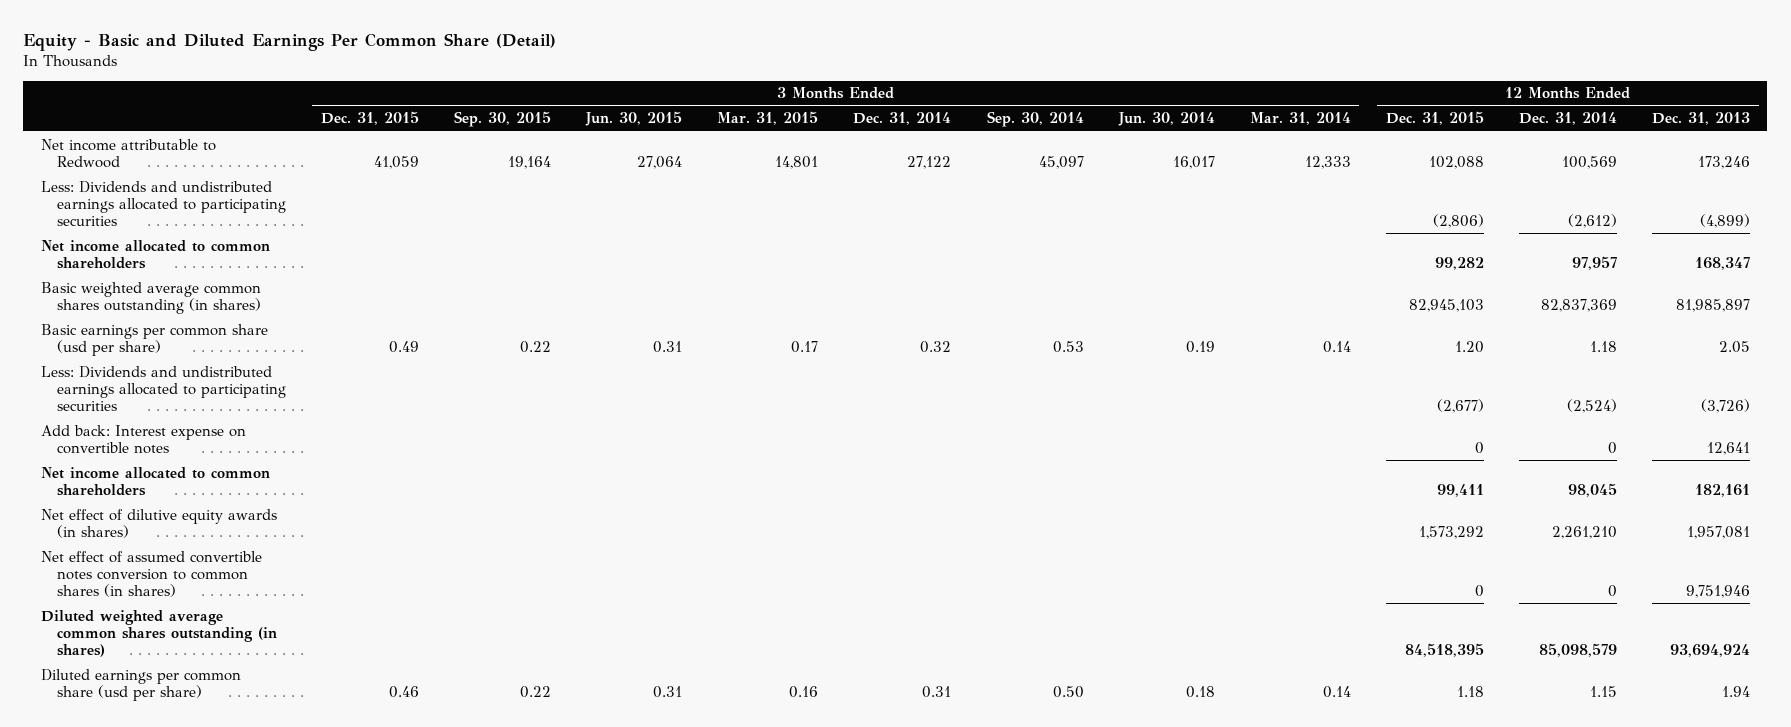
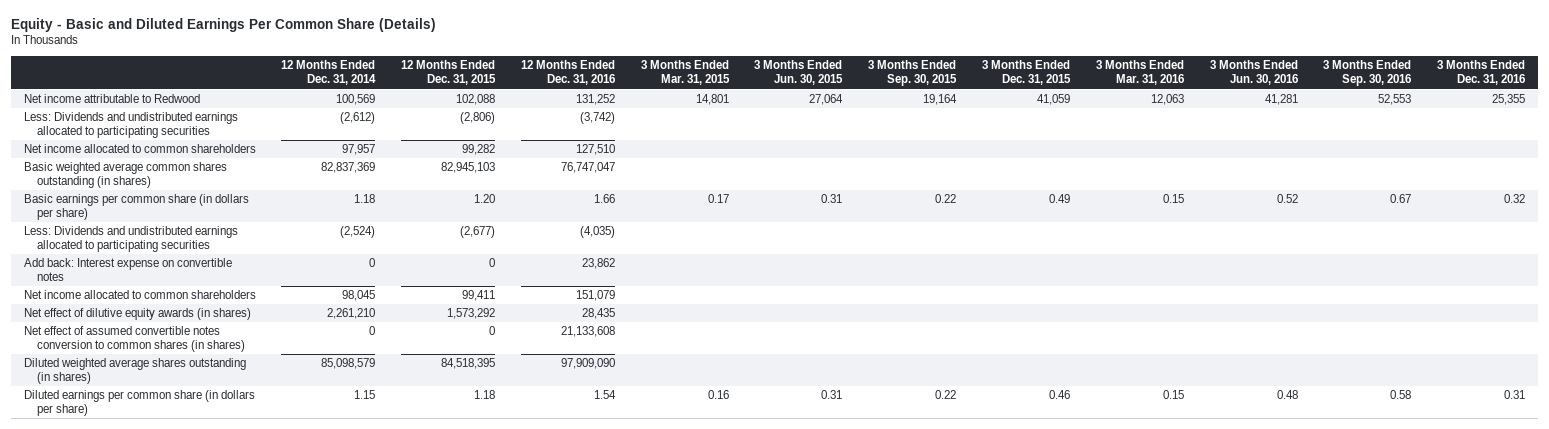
- Equity - Basic and Diluted Earnings Per Common Share (Detail)
+ Equity - Basic and Diluted Earnings Per Common Share (Details)
- | 3 Months Ended Dec. 31, 2015 | 3 Months Ended Sep. 30, 2015 | 3 Months Ended Jun. 30, 2015 | 3 Months Ended Mar. 31, 2015 | 3 Months Ended Dec. 31, 2014 | 3 Months Ended Sep. 30, 2014 | 3 Months Ended Jun. 30, 2014 | 3 Months Ended Mar. 31, 2014 | 12 Months Ended Dec. 31, 2015 | 12 Months Ended Dec. 31, 2014 | 12 Months Ended Dec. 31, 2013
+ | 12 Months Ended Dec. 31, 2014 | 12 Months Ended Dec. 31, 2015 | 12 Months Ended Dec. 31, 2016 | 3 Months Ended Mar. 31, 2015 | 3 Months Ended Jun. 30, 2015 | 3 Months Ended Sep. 30, 2015 | 3 Months Ended Dec. 31, 2015 | 3 Months Ended Mar. 31, 2016 | 3 Months Ended Jun. 30, 2016 | 3 Months Ended Sep. 30, 2016 | 3 Months Ended Dec. 31, 2016
- Basic earnings per common share (usd per share) | 0.49 | 0.22 | 0.31 | 0.17 | 0.32 | 0.53 | 0.19 | 0.14 | 1.20 | 1.18 | 2.05
+ Basic earnings per common share (in dollars per share) | 1.18 | 1.20 | 1.66 | 0.17 | 0.31 | 0.22 | 0.49 | 0.15 | 0.52 | 0.67 | 0.32
- Diluted weighted average common shares outstanding (in shares) | | | | | | | | | 84,518,395 | 85,098,579 | 93,694,924
- Diluted earnings per common share (usd per share) | 0.46 | 0.22 | 0.31 | 0.16 | 0.31 | 0.50 | 0.18 | 0.14 | 1.18 | 1.15 | 1.94
+ Diluted weighted average shares outstanding (in shares) | 85,098,579 | 84,518,395 | 97,909,090 | | | | | | | |
+ Diluted earnings per common share (in dollars per share) | 1.15 | 1.18 | 1.54 | 0.16 | 0.31 | 0.22 | 0.46 | 0.15 | 0.48 | 0.58 | 0.31

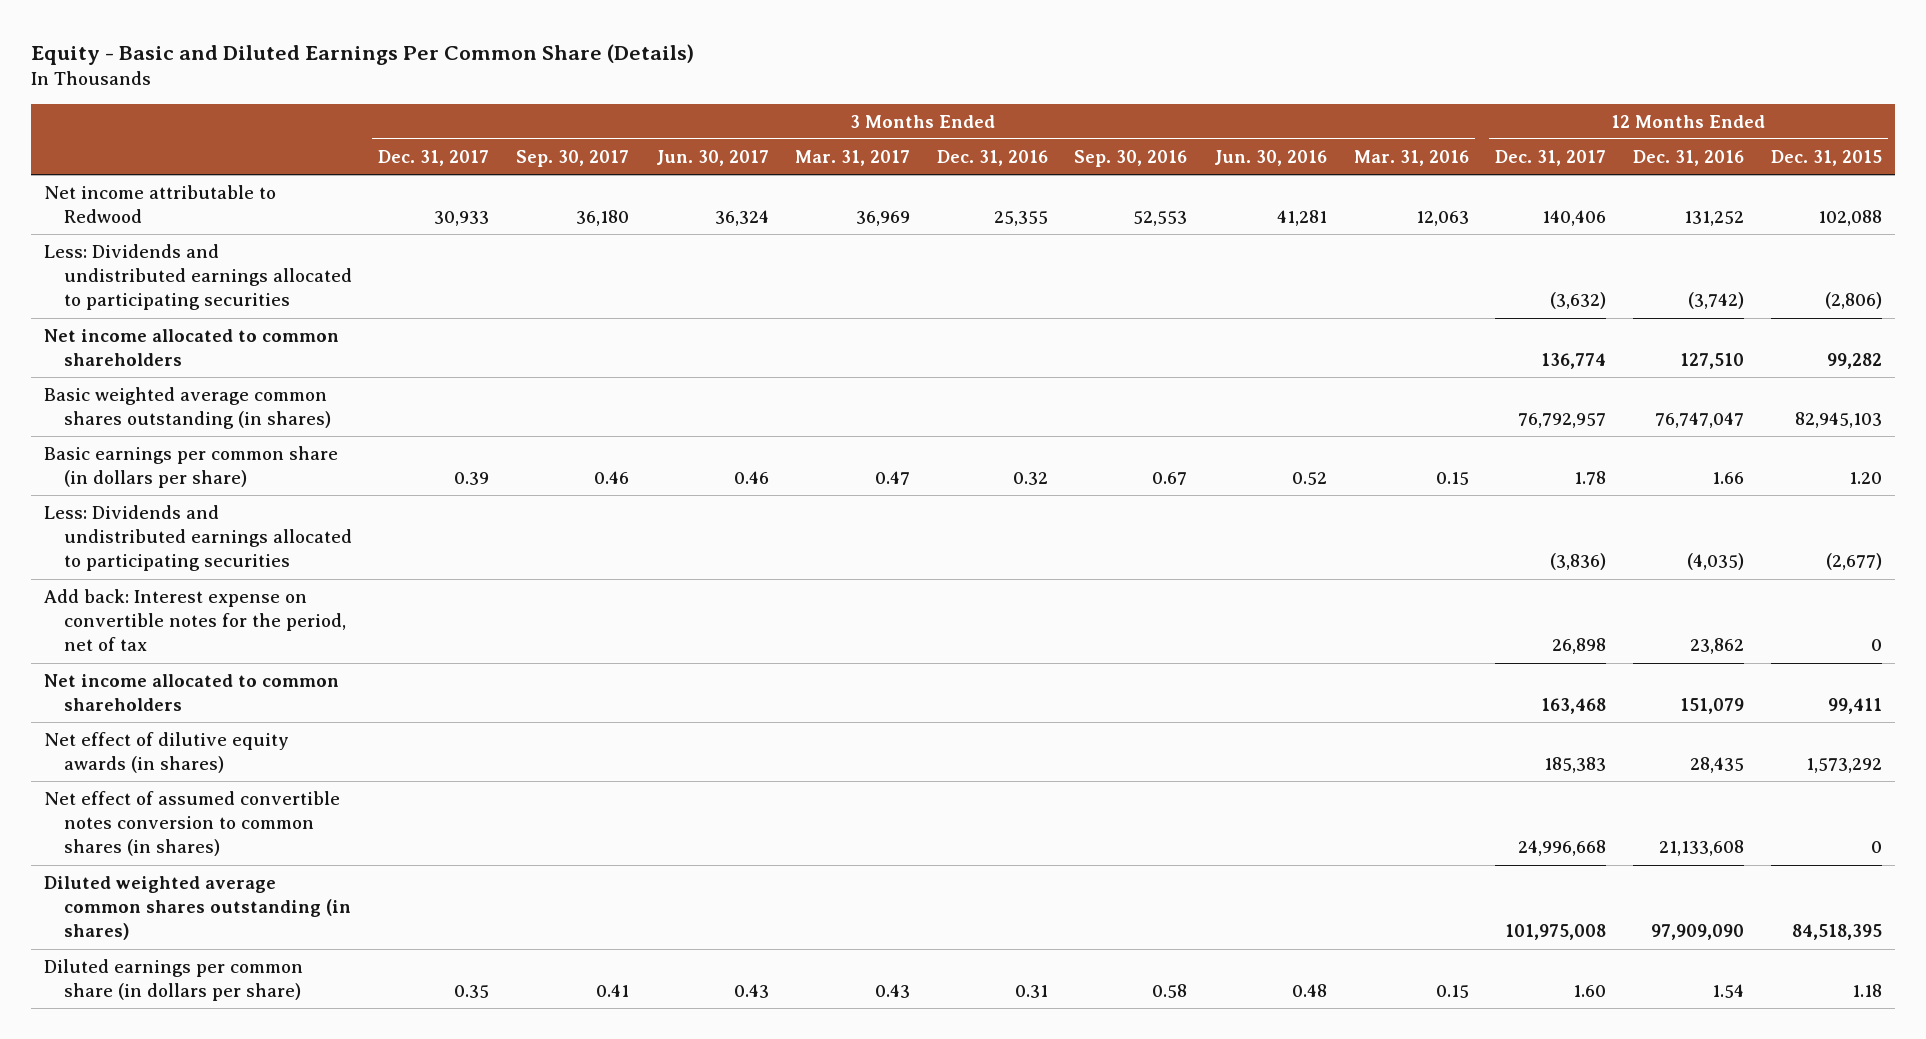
- | 12 Months Ended Dec. 31, 2014 | 12 Months Ended Dec. 31, 2015 | 12 Months Ended Dec. 31, 2016 | 3 Months Ended Mar. 31, 2015 | 3 Months Ended Jun. 30, 2015 | 3 Months Ended Sep. 30, 2015 | 3 Months Ended Dec. 31, 2015 | 3 Months Ended Mar. 31, 2016 | 3 Months Ended Jun. 30, 2016 | 3 Months Ended Sep. 30, 2016 | 3 Months Ended Dec. 31, 2016
+ | 3 Months Ended Dec. 31, 2017 | 3 Months Ended Sep. 30, 2017 | 3 Months Ended Jun. 30, 2017 | 3 Months Ended Mar. 31, 2017 | 3 Months Ended Dec. 31, 2016 | 3 Months Ended Sep. 30, 2016 | 3 Months Ended Jun. 30, 2016 | 3 Months Ended Mar. 31, 2016 | 12 Months Ended Dec. 31, 2017 | 12 Months Ended Dec. 31, 2016 | 12 Months Ended Dec. 31, 2015
- Add back: Interest expense on convertible notes | 0 | 0 | 23,862 | | | | | | | |
+ Add back: Interest expense on convertible notes for the period, net of tax | | | | | | | | | 26,898 | 23,862 | 0
- Diluted weighted average shares outstanding (in shares) | 85,098,579 | 84,518,395 | 97,909,090 | | | | | | | |
+ Diluted weighted average common shares outstanding (in shares) | | | | | | | | | 101,975,008 | 97,909,090 | 84,518,395

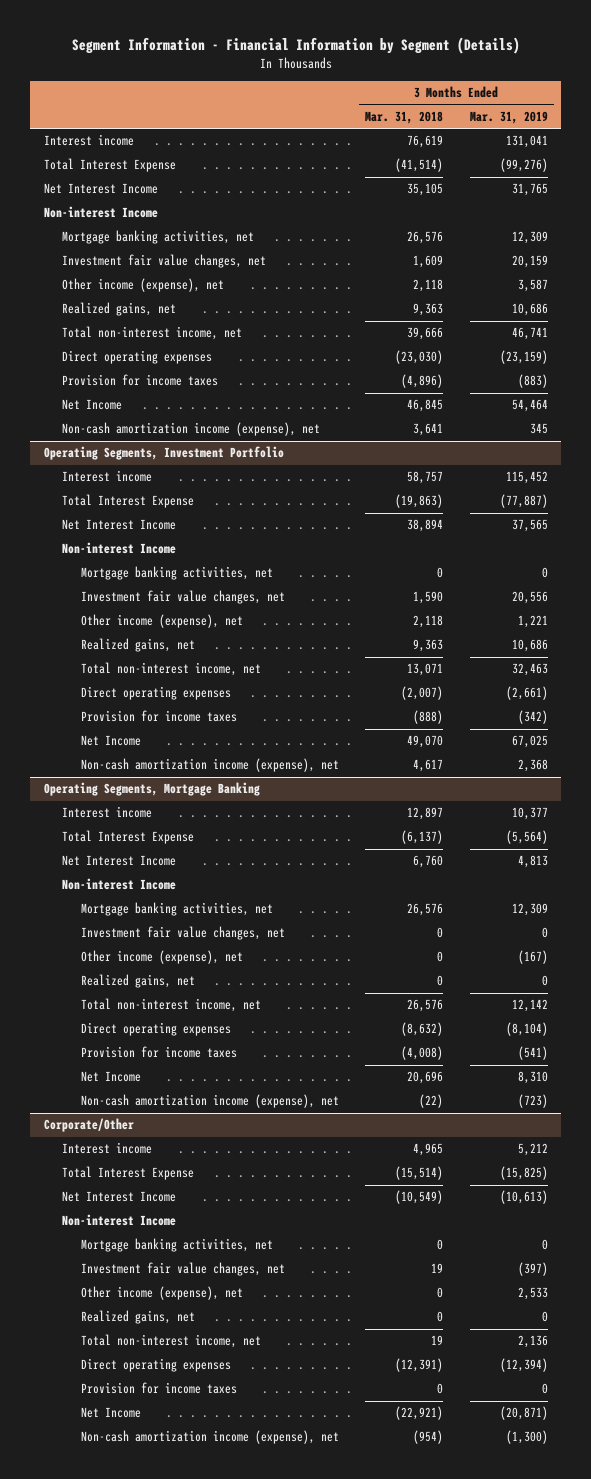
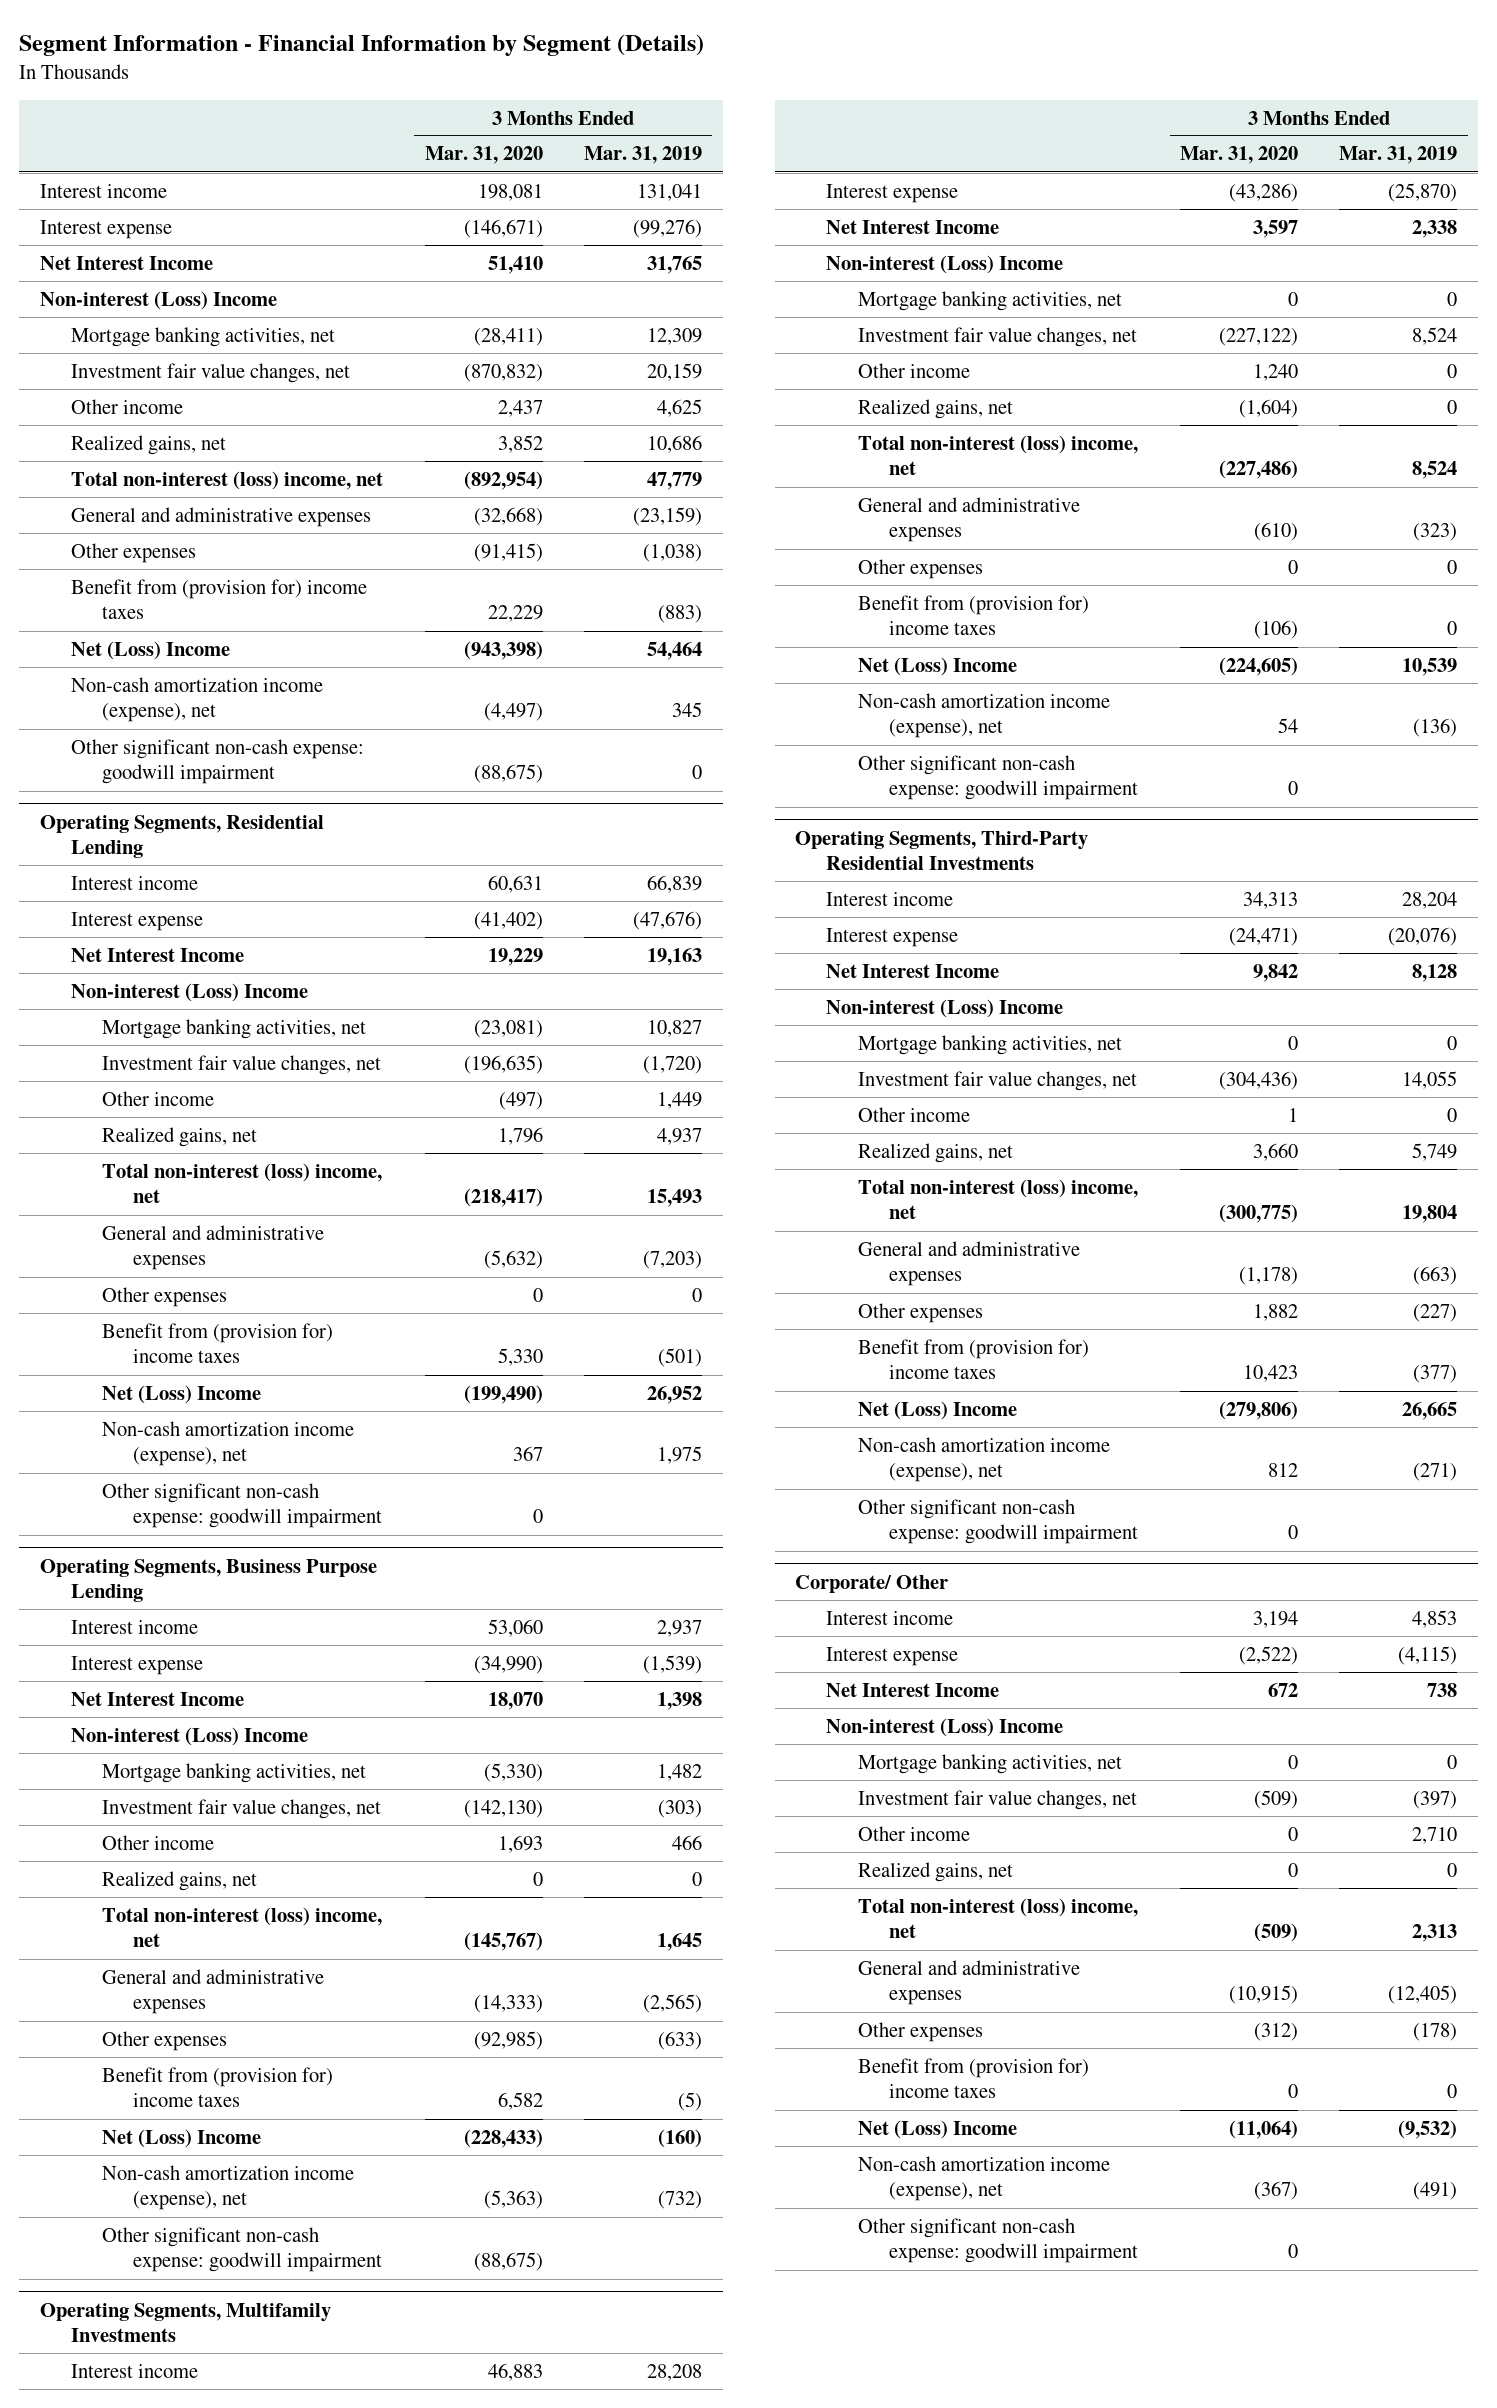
- | 3 Months Ended Mar. 31, 2018 | 3 Months Ended Mar. 31, 2019
+ | 3 Months Ended Mar. 31, 2020 | 3 Months Ended Mar. 31, 2019
- Total Interest Expense | (41,514) | (99,276)
+ Interest expense | (146,671) | (99,276)
- Non-interest Income
+ Non-interest (Loss) Income
- Other income (expense), net | 2,118 | 3,587
+ Other income | 2,437 | 4,625
- Total non-interest income, net | 39,666 | 46,741
- Direct operating expenses | (23,030) | (23,159)
- Provision for income taxes | (4,896) | (883)
- Net Income | 46,845 | 54,464
+ Total non-interest (loss) income, net | (892,954) | 47,779
+ General and administrative expenses | (32,668) | (23,159)
+ Other expenses | (91,415) | (1,038)
+ Benefit from (provision for) income taxes | 22,229 | (883)
+ Net (Loss) Income | (943,398) | 54,464
- Operating Segments, Investment Portfolio
- Interest income | 58,757 | 115,452
- Total Interest Expense | (19,863) | (77,887)
- Net Interest Income | 38,894 | 37,565
- Non-interest Income
+ Other significant non-cash expense: goodwill impairment | (88,675) | 0
+ Operating Segments, Residential Lending
+ Interest income | 60,631 | 66,839
+ Interest expense | (41,402) | (47,676)
+ Net Interest Income | 19,229 | 19,163
+ Non-interest (Loss) Income
+ Mortgage banking activities, net | (23,081) | 10,827
+ Investment fair value changes, net | (196,635) | (1,720)
+ Other income | (497) | 1,449
+ Realized gains, net | 1,796 | 4,937
+ Total non-interest (loss) income, net | (218,417) | 15,493
+ General and administrative expenses | (5,632) | (7,203)
+ Other expenses | 0 | 0
+ Benefit from (provision for) income taxes | 5,330 | (501)
+ Net (Loss) Income | (199,490) | 26,952
+ Non-cash amortization income (expense), net | 367 | 1,975
+ Other significant non-cash expense: goodwill impairment | 0 |
+ Operating Segments, Business Purpose Lending
+ Interest income | 53,060 | 2,937
+ Interest expense | (34,990) | (1,539)
+ Net Interest Income | 18,070 | 1,398
+ Non-interest (Loss) Income
+ Mortgage banking activities, net | (5,330) | 1,482
+ Investment fair value changes, net | (142,130) | (303)
+ Other income | 1,693 | 466
+ Realized gains, net | 0 | 0
+ Total non-interest (loss) income, net | (145,767) | 1,645
+ General and administrative expenses | (14,333) | (2,565)
+ Other expenses | (92,985) | (633)
+ Benefit from (provision for) income taxes | 6,582 | (5)
+ Net (Loss) Income | (228,433) | (160)
+ Non-cash amortization income (expense), net | (5,363) | (732)
+ Other significant non-cash expense: goodwill impairment | (88,675) |
+ Operating Segments, Multifamily Investments
+ Interest income | 46,883 | 28,208
+ Interest expense | (43,286) | (25,870)
+ Net Interest Income | 3,597 | 2,338
+ Non-interest (Loss) Income
- Investment fair value changes, net | 1,590 | 20,556
- Other income (expense), net | 2,118 | 1,221
- Realized gains, net | 9,363 | 10,686
- Total non-interest income, net | 13,071 | 32,463
- Direct operating expenses | (2,007) | (2,661)
- Provision for income taxes | (888) | (342)
- Net Income | 49,070 | 67,025
- Non-cash amortization income (expense), net | 4,617 | 2,368
- Operating Segments, Mortgage Banking
- Interest income | 12,897 | 10,377
- Total Interest Expense | (6,137) | (5,564)
- Net Interest Income | 6,760 | 4,813
- Non-interest Income
- Mortgage banking activities, net | 26,576 | 12,309
- Investment fair value changes, net | 0 | 0
- Other income (expense), net | 0 | (167)
+ Investment fair value changes, net | (227,122) | 8,524
+ Other income | 1,240 | 0
- Total non-interest income, net | 26,576 | 12,142
- Direct operating expenses | (8,632) | (8,104)
- Provision for income taxes | (4,008) | (541)
- Net Income | 20,696 | 8,310
- Non-cash amortization income (expense), net | (22) | (723)
- Corporate/Other
- Interest income | 4,965 | 5,212
- Total Interest Expense | (15,514) | (15,825)
- Net Interest Income | (10,549) | (10,613)
- Non-interest Income
+ Total non-interest (loss) income, net | (227,486) | 8,524
+ General and administrative expenses | (610) | (323)
+ Other expenses | 0 | 0
+ Benefit from (provision for) income taxes | (106) | 0
+ Net (Loss) Income | (224,605) | 10,539
+ Non-cash amortization income (expense), net | 54 | (136)
+ Other significant non-cash expense: goodwill impairment | 0 |
+ Operating Segments, Third-Party Residential Investments
+ Interest income | 34,313 | 28,204
+ Interest expense | (24,471) | (20,076)
+ Net Interest Income | 9,842 | 8,128
+ Non-interest (Loss) Income
+ Investment fair value changes, net | (304,436) | 14,055
+ Other income | 1 | 0
+ Realized gains, net | 3,660 | 5,749
+ Total non-interest (loss) income, net | (300,775) | 19,804
+ General and administrative expenses | (1,178) | (663)
+ Other expenses | 1,882 | (227)
+ Benefit from (provision for) income taxes | 10,423 | (377)
+ Net (Loss) Income | (279,806) | 26,665
+ Non-cash amortization income (expense), net | 812 | (271)
+ Other significant non-cash expense: goodwill impairment | 0 |
+ Corporate/ Other
+ Interest income | 3,194 | 4,853
+ Interest expense | (2,522) | (4,115)
+ Net Interest Income | 672 | 738
+ Non-interest (Loss) Income
+ Mortgage banking activities, net | 0 | 0
- Other income (expense), net | 0 | 2,533
+ Other income | 0 | 2,710
- Total non-interest income, net | 19 | 2,136
- Direct operating expenses | (12,391) | (12,394)
- Provision for income taxes | 0 | 0
- Net Income | (22,921) | (20,871)
- Non-cash amortization income (expense), net | (954) | (1,300)
+ Total non-interest (loss) income, net | (509) | 2,313
+ General and administrative expenses | (10,915) | (12,405)
+ Other expenses | (312) | (178)
+ Benefit from (provision for) income taxes | 0 | 0
+ Net (Loss) Income | (11,064) | (9,532)
+ Non-cash amortization income (expense), net | (367) | (491)
+ Other significant non-cash expense: goodwill impairment | 0 |

